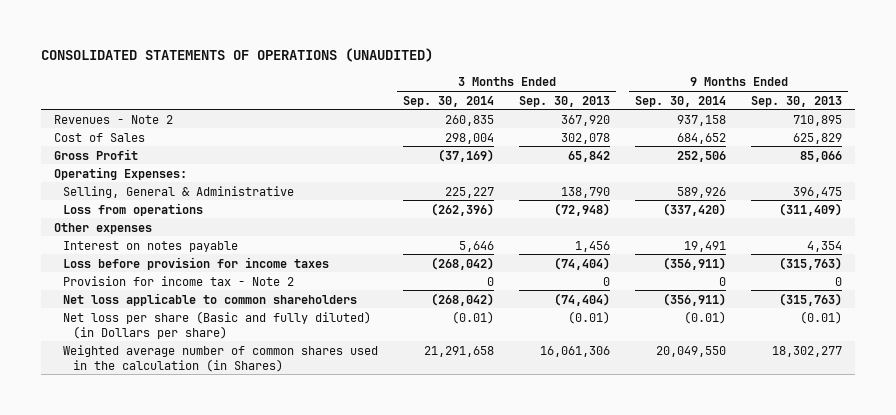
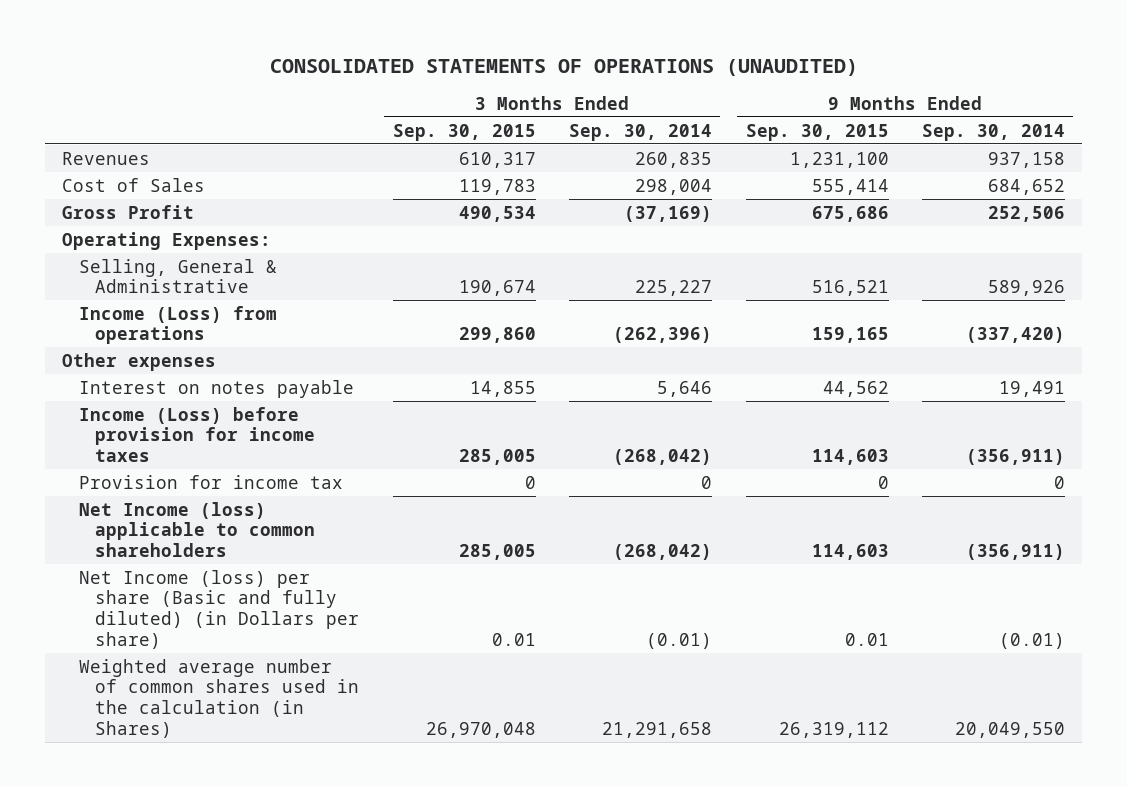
- | 3 Months Ended Sep. 30, 2014 | 3 Months Ended Sep. 30, 2013 | 9 Months Ended Sep. 30, 2014 | 9 Months Ended Sep. 30, 2013
+ | 3 Months Ended Sep. 30, 2015 | 3 Months Ended Sep. 30, 2014 | 9 Months Ended Sep. 30, 2015 | 9 Months Ended Sep. 30, 2014
- Revenues - Note 2 | 260,835 | 367,920 | 937,158 | 710,895
+ Revenues | 610,317 | 260,835 | 1,231,100 | 937,158
- Loss from operations | (262,396) | (72,948) | (337,420) | (311,409)
+ Income (Loss) from operations | 299,860 | (262,396) | 159,165 | (337,420)
- Loss before provision for income taxes | (268,042) | (74,404) | (356,911) | (315,763)
- Provision for income tax - Note 2 | 0 | 0 | 0 | 0
- Net loss applicable to common shareholders | (268,042) | (74,404) | (356,911) | (315,763)
- Net loss per share (Basic and fully diluted) (in Dollars per share) | (0.01) | (0.01) | (0.01) | (0.01)
+ Income (Loss) before provision for income taxes | 285,005 | (268,042) | 114,603 | (356,911)
+ Provision for income tax | 0 | 0 | 0 | 0
+ Net Income (loss) applicable to common shareholders | 285,005 | (268,042) | 114,603 | (356,911)
+ Net Income (loss) per share (Basic and fully diluted) (in Dollars per share) | 0.01 | (0.01) | 0.01 | (0.01)

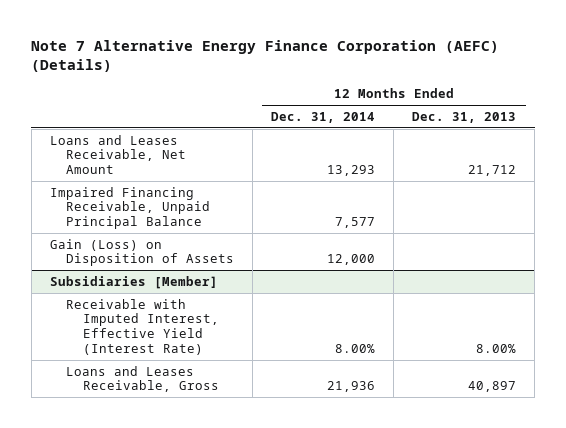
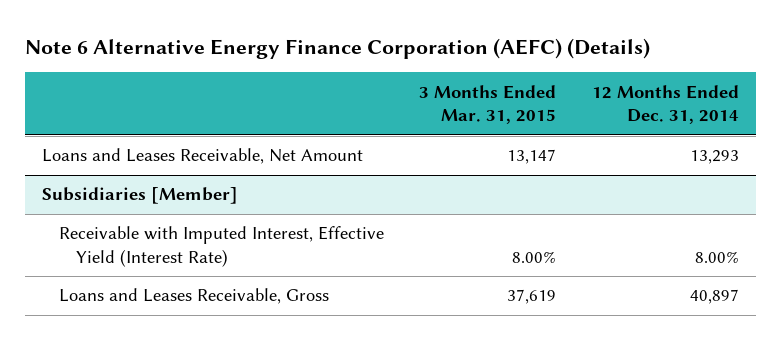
- Note 7 Alternative Energy Finance Corporation (AEFC) (Details)
+ Note 6 Alternative Energy Finance Corporation (AEFC) (Details)
- | 12 Months Ended Dec. 31, 2014 | 12 Months Ended Dec. 31, 2013
+ | 3 Months Ended Mar. 31, 2015 | 12 Months Ended Dec. 31, 2014
- Impaired Financing Receivable, Unpaid Principal Balance | 7,577 |
- Gain (Loss) on Disposition of Assets | 12,000 |
@ Subsidiaries [Member]
- Loans and Leases Receivable, Gross | 21,936 | 40,897
+ Loans and Leases Receivable, Gross | 37,619 | 40,897

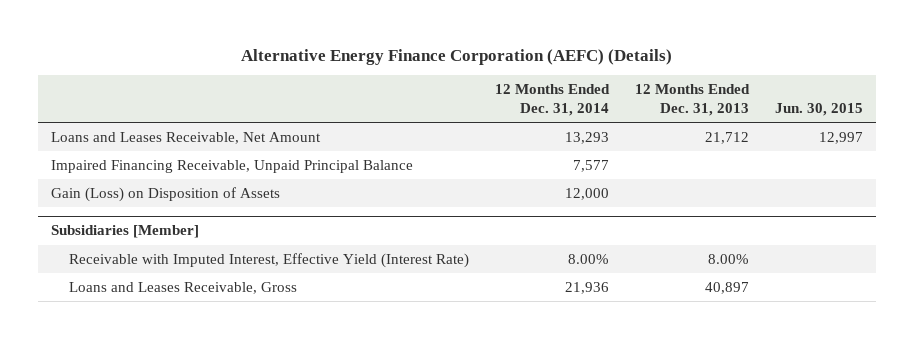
- Note 6 Alternative Energy Finance Corporation (AEFC) (Details)
+ Alternative Energy Finance Corporation (AEFC) (Details)
- | 3 Months Ended Mar. 31, 2015 | 12 Months Ended Dec. 31, 2014
+ | 12 Months Ended Dec. 31, 2014 | 12 Months Ended Dec. 31, 2013 | Jun. 30, 2015
+ Impaired Financing Receivable, Unpaid Principal Balance | 7,577 | |
+ Gain (Loss) on Disposition of Assets | 12,000 | |
@ Subsidiaries [Member]
- Loans and Leases Receivable, Gross | 37,619 | 40,897
+ Loans and Leases Receivable, Gross | 21,936 | 40,897 |

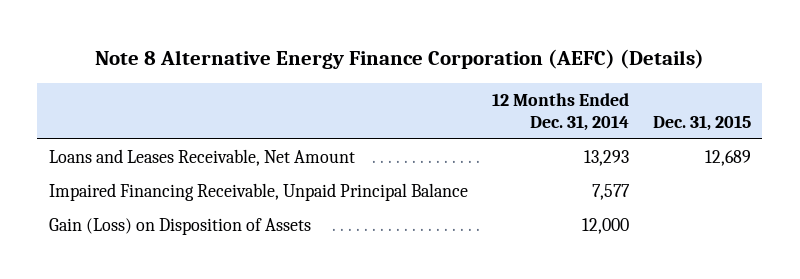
- Alternative Energy Finance Corporation (AEFC) (Details)
+ Note 8 Alternative Energy Finance Corporation (AEFC) (Details)
- | 12 Months Ended Dec. 31, 2014 | 12 Months Ended Dec. 31, 2013 | Jun. 30, 2015
+ | 12 Months Ended Dec. 31, 2014 | Dec. 31, 2015
- Subsidiaries [Member]
- Receivable with Imputed Interest, Effective Yield (Interest Rate) | 8.00% | 8.00% |
- Loans and Leases Receivable, Gross | 21,936 | 40,897 |

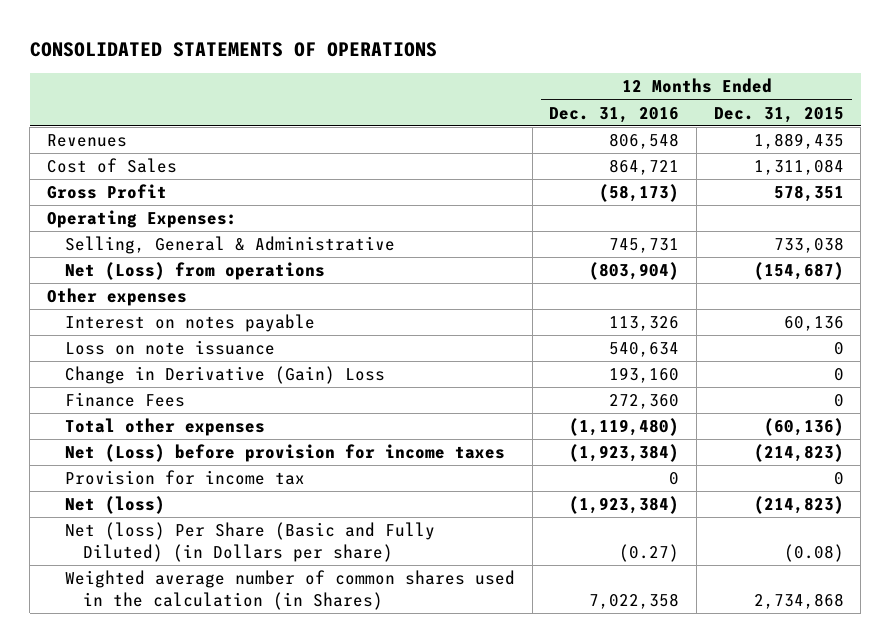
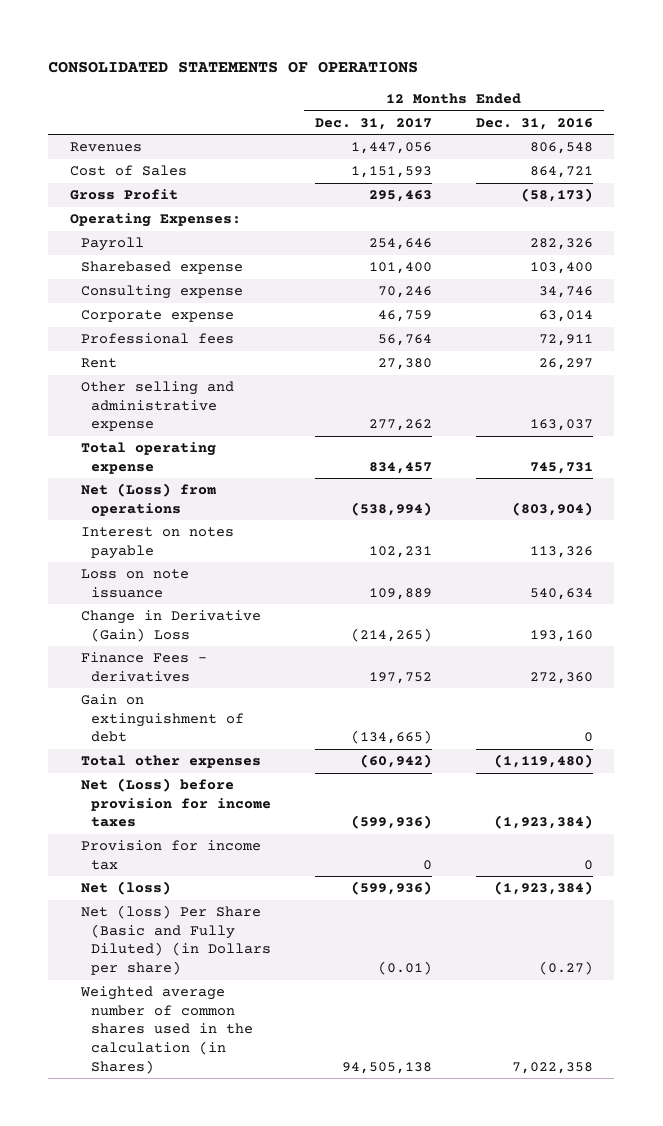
- | 12 Months Ended Dec. 31, 2016 | 12 Months Ended Dec. 31, 2015
+ | 12 Months Ended Dec. 31, 2017 | 12 Months Ended Dec. 31, 2016
- Selling, General & Administrative | 745,731 | 733,038
+ Payroll | 254,646 | 282,326
+ Sharebased expense | 101,400 | 103,400
+ Consulting expense | 70,246 | 34,746
+ Corporate expense | 46,759 | 63,014
+ Professional fees | 56,764 | 72,911
+ Rent | 27,380 | 26,297
+ Other selling and administrative expense | 277,262 | 163,037
+ Total operating expense | 834,457 | 745,731
- Other expenses
- Finance Fees | 272,360 | 0
+ Finance Fees - derivatives | 197,752 | 272,360
+ Gain on extinguishment of debt | (134,665) | 0

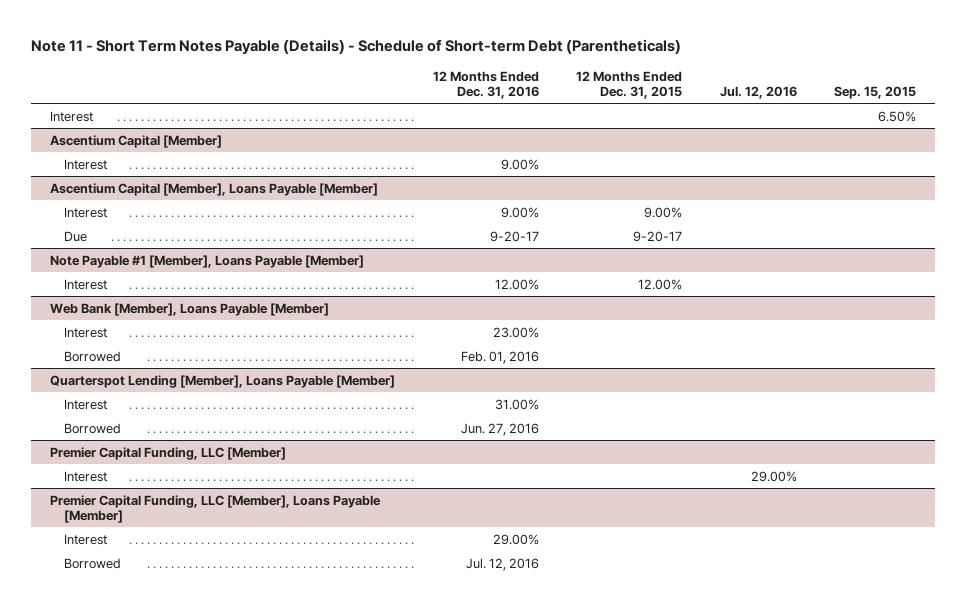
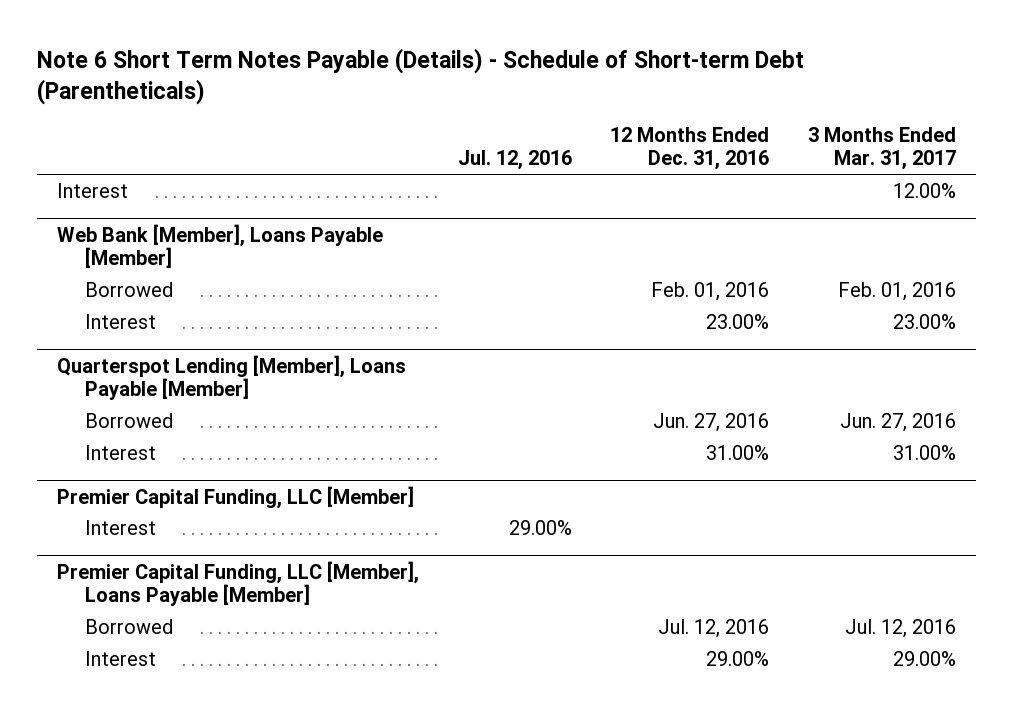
- Note 11 - Short Term Notes Payable (Details) - Schedule of Short-term Debt (Parentheticals)
+ Note 6 Short Term Notes Payable (Details) - Schedule of Short-term Debt (Parentheticals)
- | 12 Months Ended Dec. 31, 2016 | 12 Months Ended Dec. 31, 2015 | Jul. 12, 2016 | Sep. 15, 2015
+ | Jul. 12, 2016 | 12 Months Ended Dec. 31, 2016 | 3 Months Ended Mar. 31, 2017
- Ascentium Capital [Member]
- Interest | 9.00% | | |
- Ascentium Capital [Member], Loans Payable [Member]
- Interest | 9.00% | 9.00% | |
- Due | 9-20-17 | 9-20-17 | |
- Note Payable #1 [Member], Loans Payable [Member]
- Interest | 12.00% | 12.00% | |
@ Web Bank [Member], Loans Payable [Member]
moved down: Interest | | 23.00% | 23.00%
@ Quarterspot Lending [Member], Loans Payable [Member]
moved down: Interest | | 31.00% | 31.00%
@ Premier Capital Funding, LLC [Member], Loans Payable [Member]
moved down: Interest | | 29.00% | 29.00%

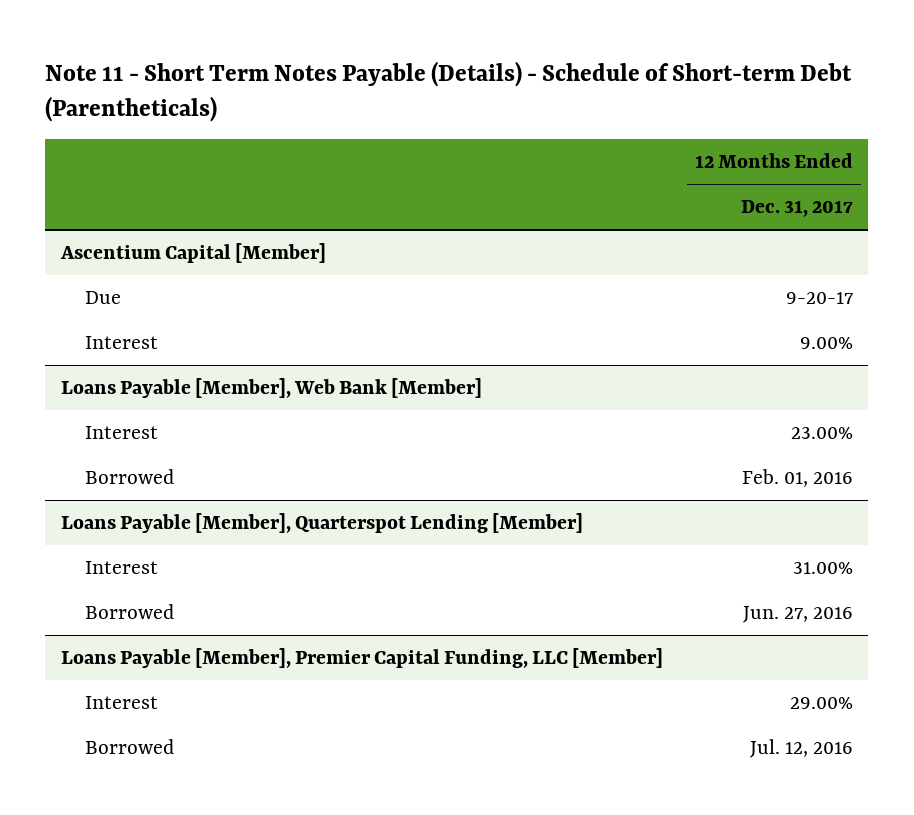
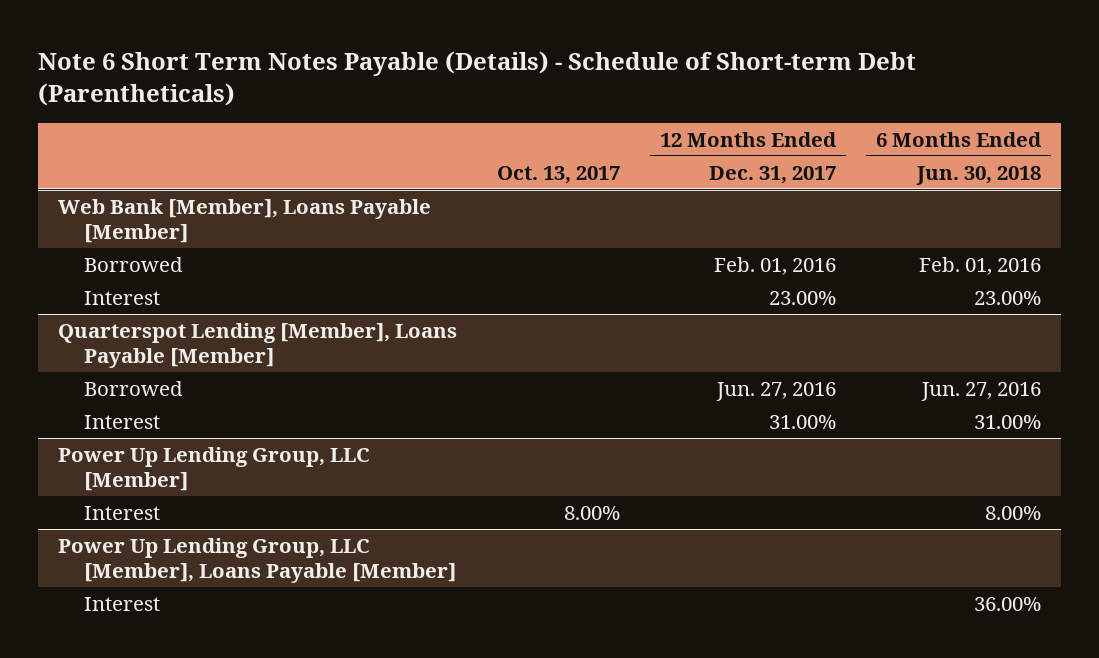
- Note 11 - Short Term Notes Payable (Details) - Schedule of Short-term Debt (Parentheticals)
+ Note 6 Short Term Notes Payable (Details) - Schedule of Short-term Debt (Parentheticals)
- | 12 Months Ended Dec. 31, 2017
+ | Oct. 13, 2017 | 12 Months Ended Dec. 31, 2017 | 6 Months Ended Jun. 30, 2018
- Ascentium Capital [Member]
- Due | 9-20-17
- Interest | 9.00%
- Loans Payable [Member], Web Bank [Member]
- Interest | 23.00%
+ Web Bank [Member], Loans Payable [Member]
- Loans Payable [Member], Quarterspot Lending [Member]
- Interest | 31.00%
+ Interest | | 23.00% | 23.00%
+ Quarterspot Lending [Member], Loans Payable [Member]
- Loans Payable [Member], Premier Capital Funding, LLC [Member]
- Interest | 29.00%
- Borrowed | Jul. 12, 2016
+ Interest | | 31.00% | 31.00%
+ Power Up Lending Group, LLC [Member]
+ Interest | 8.00% | | 8.00%
+ Power Up Lending Group, LLC [Member], Loans Payable [Member]
+ Interest | | | 36.00%

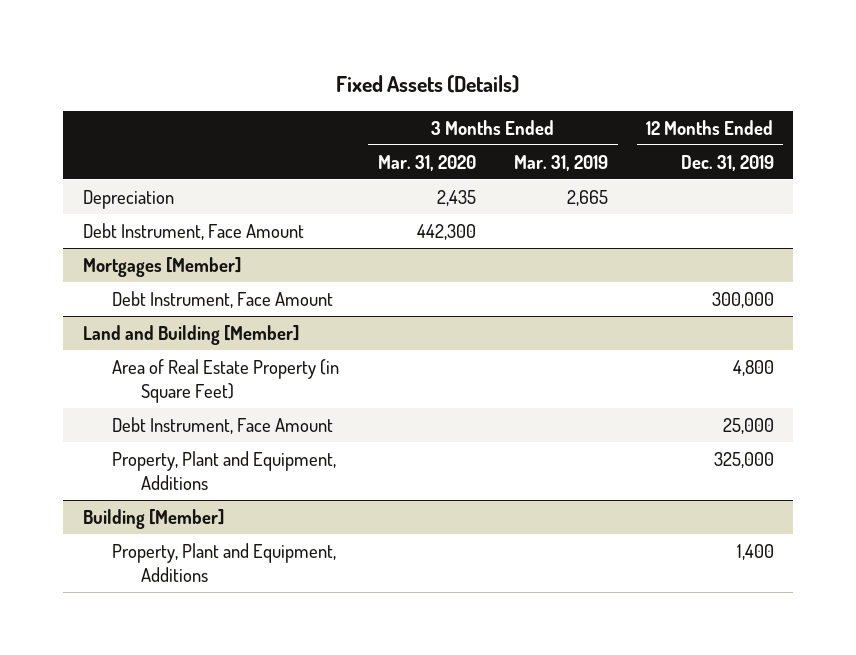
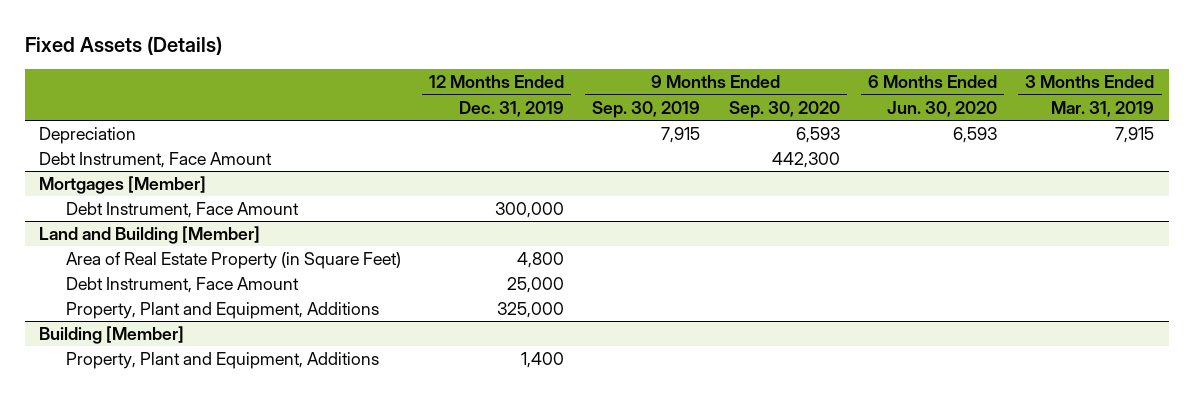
- | 3 Months Ended Mar. 31, 2020 | 3 Months Ended Mar. 31, 2019 | 12 Months Ended Dec. 31, 2019
+ | 12 Months Ended Dec. 31, 2019 | 9 Months Ended Sep. 30, 2019 | 9 Months Ended Sep. 30, 2020 | 6 Months Ended Jun. 30, 2020 | 3 Months Ended Mar. 31, 2019
- Depreciation | 2,435 | 2,665 |
+ Depreciation | | 7,915 | 6,593 | 6,593 | 7,915

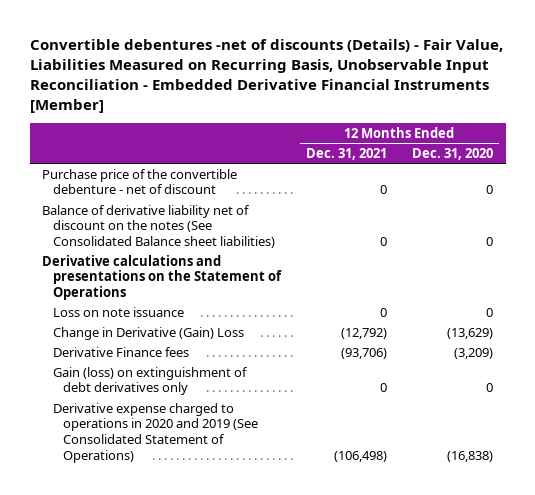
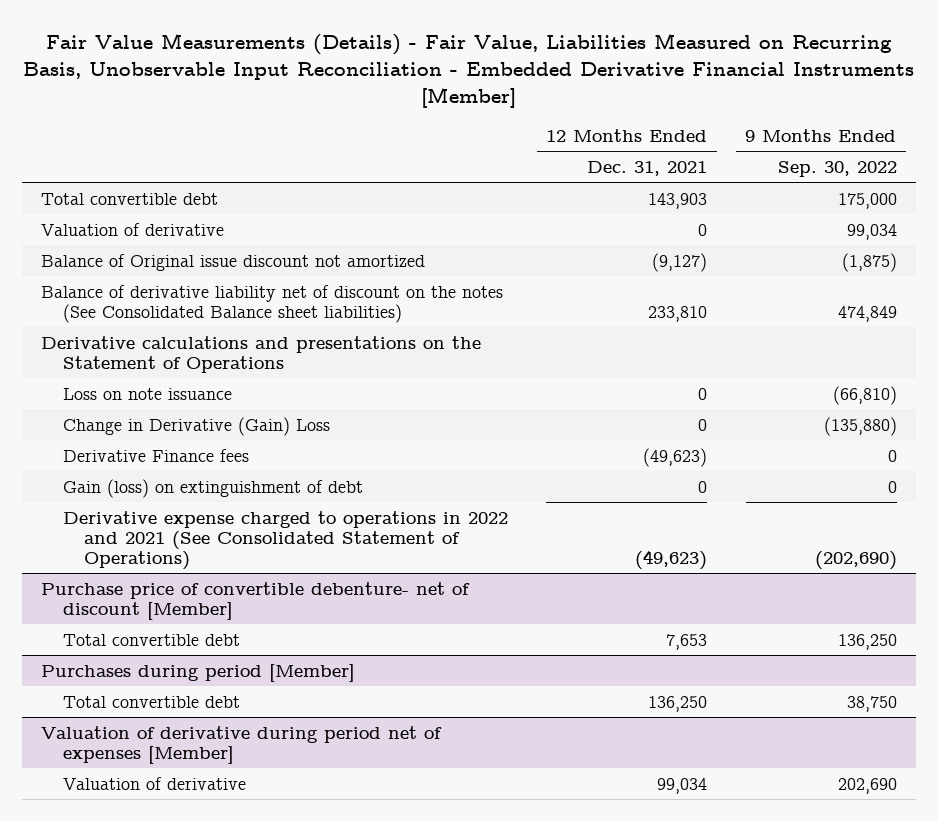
- Convertible debentures -net of discounts (Details) - Fair Value, Liabilities Measured on Recurring Basis, Unobservable Input Reconciliation - Embedded Derivative Financial Instruments [Member]
+ Fair Value Measurements (Details) - Fair Value, Liabilities Measured on Recurring Basis, Unobservable Input Reconciliation - Embedded Derivative Financial Instruments [Member]
- | 12 Months Ended Dec. 31, 2021 | 12 Months Ended Dec. 31, 2020
+ | 12 Months Ended Dec. 31, 2021 | 9 Months Ended Sep. 30, 2022
- Purchase price of the convertible debenture - net of discount | 0 | 0
- Balance of derivative liability net of discount on the notes (See Consolidated Balance sheet liabilities) | 0 | 0
+ Total convertible debt | 143,903 | 175,000
+ Valuation of derivative | 0 | 99,034
+ Balance of Original issue discount not amortized | (9,127) | (1,875)
+ Balance of derivative liability net of discount on the notes (See Consolidated Balance sheet liabilities) | 233,810 | 474,849
- Change in Derivative (Gain) Loss | (12,792) | (13,629)
- Derivative Finance fees | (93,706) | (3,209)
- Gain (loss) on extinguishment of debt derivatives only | 0 | 0
- Derivative expense charged to operations in 2020 and 2019 (See Consolidated Statement of Operations) | (106,498) | (16,838)
+ Change in Derivative (Gain) Loss | 0 | (135,880)
+ Derivative Finance fees | (49,623) | 0
+ Gain (loss) on extinguishment of debt | 0 | 0
+ Derivative expense charged to operations in 2022 and 2021 (See Consolidated Statement of Operations) | (49,623) | (202,690)
+ Purchase price of convertible debenture- net of discount [Member]
+ Total convertible debt | 7,653 | 136,250
+ Purchases during period [Member]
+ Total convertible debt | 136,250 | 38,750
+ Valuation of derivative during period net of expenses [Member]
+ Valuation of derivative | 99,034 | 202,690

